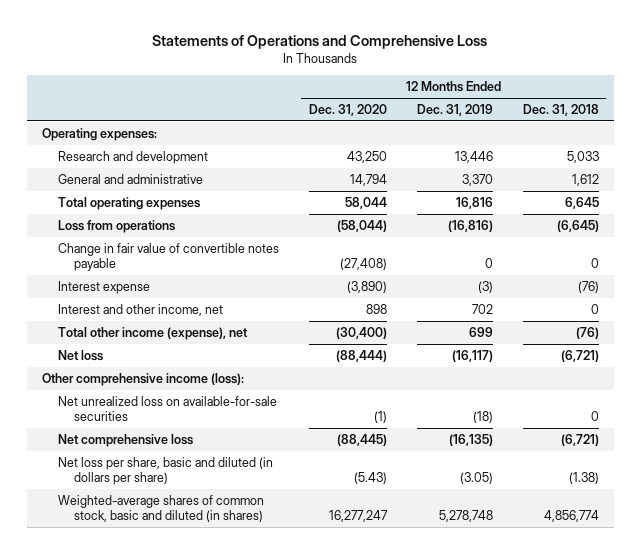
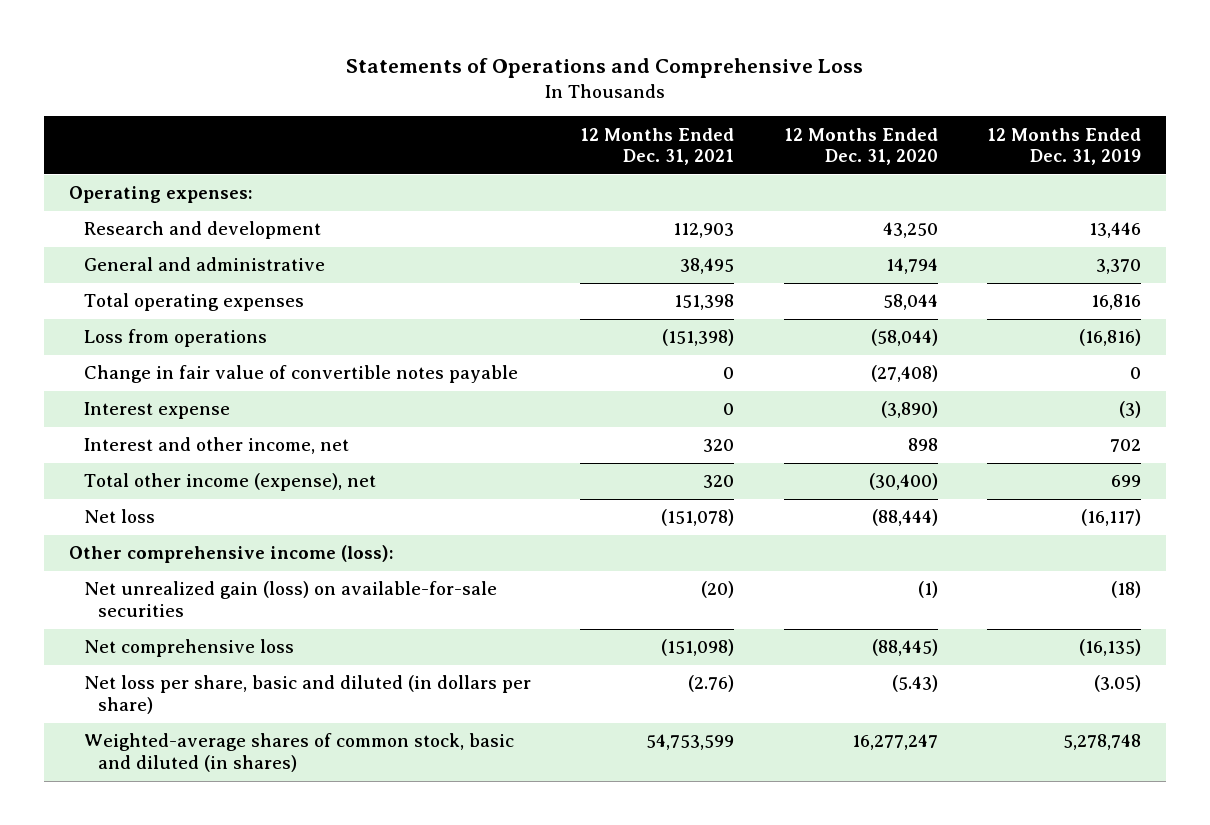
- | 12 Months Ended Dec. 31, 2020 | 12 Months Ended Dec. 31, 2019 | 12 Months Ended Dec. 31, 2018
+ | 12 Months Ended Dec. 31, 2021 | 12 Months Ended Dec. 31, 2020 | 12 Months Ended Dec. 31, 2019
- Net unrealized loss on available-for-sale securities | (1) | (18) | 0
+ Net unrealized gain (loss) on available-for-sale securities | (20) | (1) | (18)

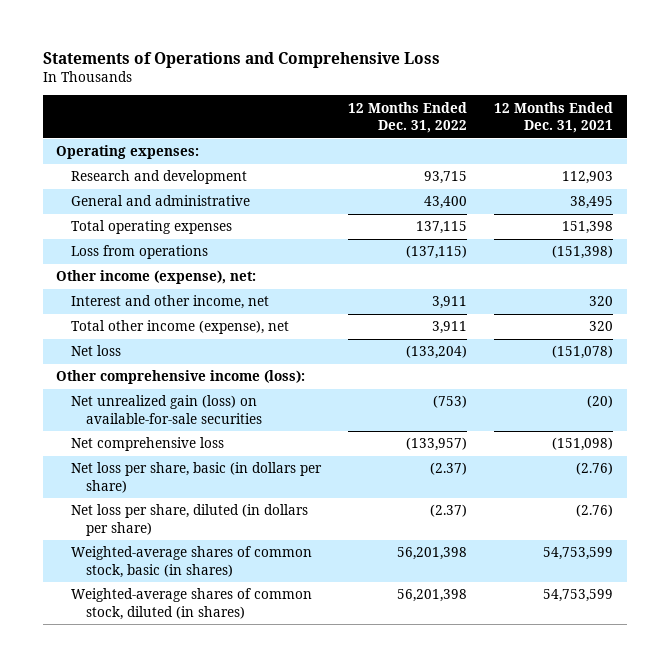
- | 12 Months Ended Dec. 31, 2021 | 12 Months Ended Dec. 31, 2020 | 12 Months Ended Dec. 31, 2019
+ | 12 Months Ended Dec. 31, 2022 | 12 Months Ended Dec. 31, 2021
- Change in fair value of convertible notes payable | 0 | (27,408) | 0
- Interest expense | 0 | (3,890) | (3)
+ Other income (expense), net:
- Net loss per share, basic and diluted (in dollars per share) | (2.76) | (5.43) | (3.05)
- Weighted-average shares of common stock, basic and diluted (in shares) | 54,753,599 | 16,277,247 | 5,278,748
+ Net loss per share, basic (in dollars per share) | (2.37) | (2.76)
+ Net loss per share, diluted (in dollars per share) | (2.37) | (2.76)
+ Weighted-average shares of common stock, basic (in shares) | 56,201,398 | 54,753,599
+ Weighted-average shares of common stock, diluted (in shares) | 56,201,398 | 54,753,599

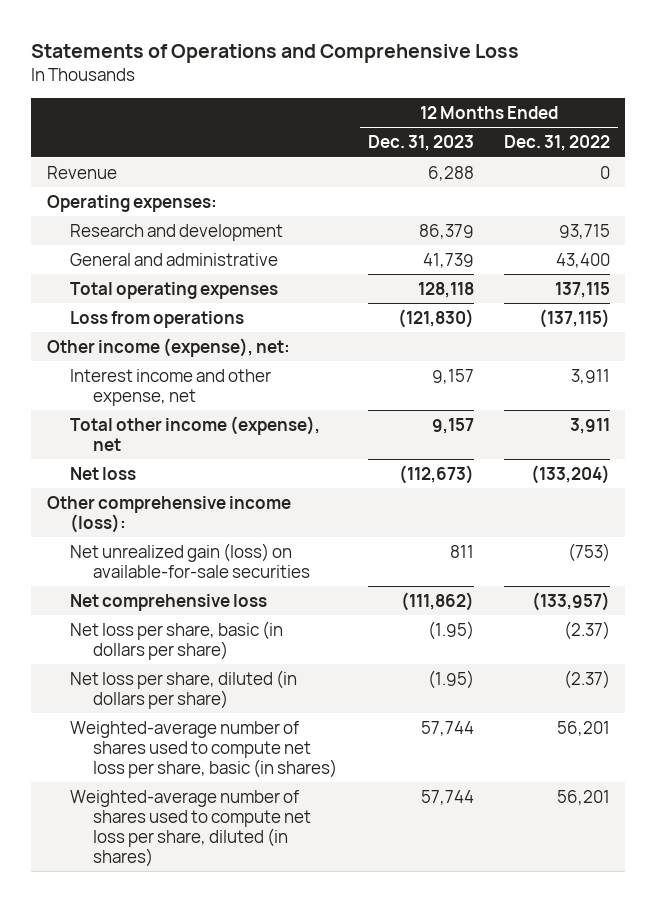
- | 12 Months Ended Dec. 31, 2022 | 12 Months Ended Dec. 31, 2021
+ | 12 Months Ended Dec. 31, 2023 | 12 Months Ended Dec. 31, 2022
+ Revenue | 6,288 | 0
- Interest and other income, net | 3,911 | 320
+ Interest income and other expense, net | 9,157 | 3,911
- Weighted-average shares of common stock, basic (in shares) | 56,201,398 | 54,753,599
- Weighted-average shares of common stock, diluted (in shares) | 56,201,398 | 54,753,599
+ Weighted-average number of shares used to compute net loss per share, basic (in shares) | 57,744 | 56,201
+ Weighted-average number of shares used to compute net loss per share, diluted (in shares) | 57,744 | 56,201

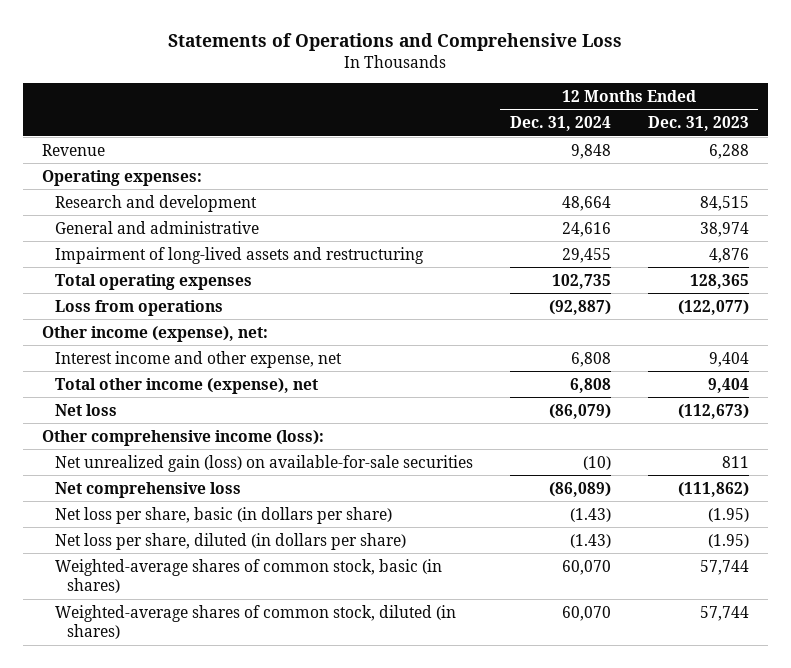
- | 12 Months Ended Dec. 31, 2023 | 12 Months Ended Dec. 31, 2022
+ | 12 Months Ended Dec. 31, 2024 | 12 Months Ended Dec. 31, 2023
- Research and development | 86,379 | 93,715
- General and administrative | 41,739 | 43,400
- Total operating expenses | 128,118 | 137,115
- Loss from operations | (121,830) | (137,115)
+ Research and development | 48,664 | 84,515
+ General and administrative | 24,616 | 38,974
+ Impairment of long-lived assets and restructuring | 29,455 | 4,876
+ Total operating expenses | 102,735 | 128,365
+ Loss from operations | (92,887) | (122,077)
- Interest income and other expense, net | 9,157 | 3,911
- Total other income (expense), net | 9,157 | 3,911
+ Interest income and other expense, net | 6,808 | 9,404
+ Total other income (expense), net | 6,808 | 9,404
- Weighted-average number of shares used to compute net loss per share, basic (in shares) | 57,744 | 56,201
- Weighted-average number of shares used to compute net loss per share, diluted (in shares) | 57,744 | 56,201
+ Weighted-average shares of common stock, basic (in shares) | 60,070 | 57,744
+ Weighted-average shares of common stock, diluted (in shares) | 60,070 | 57,744

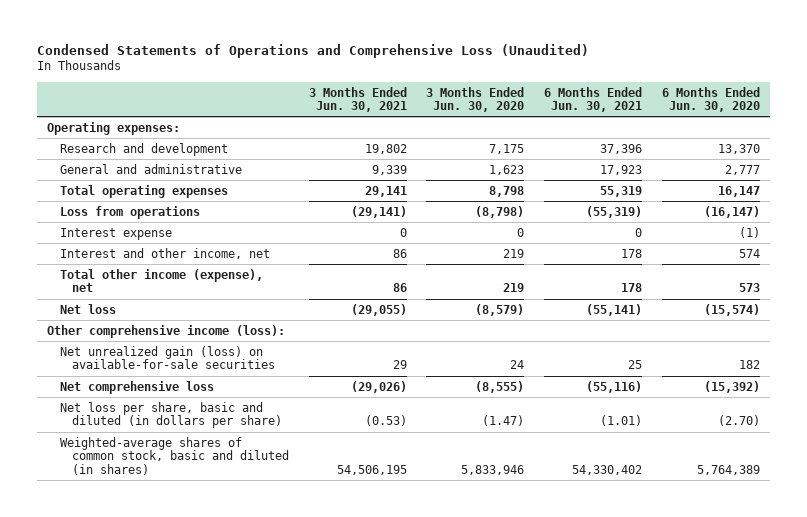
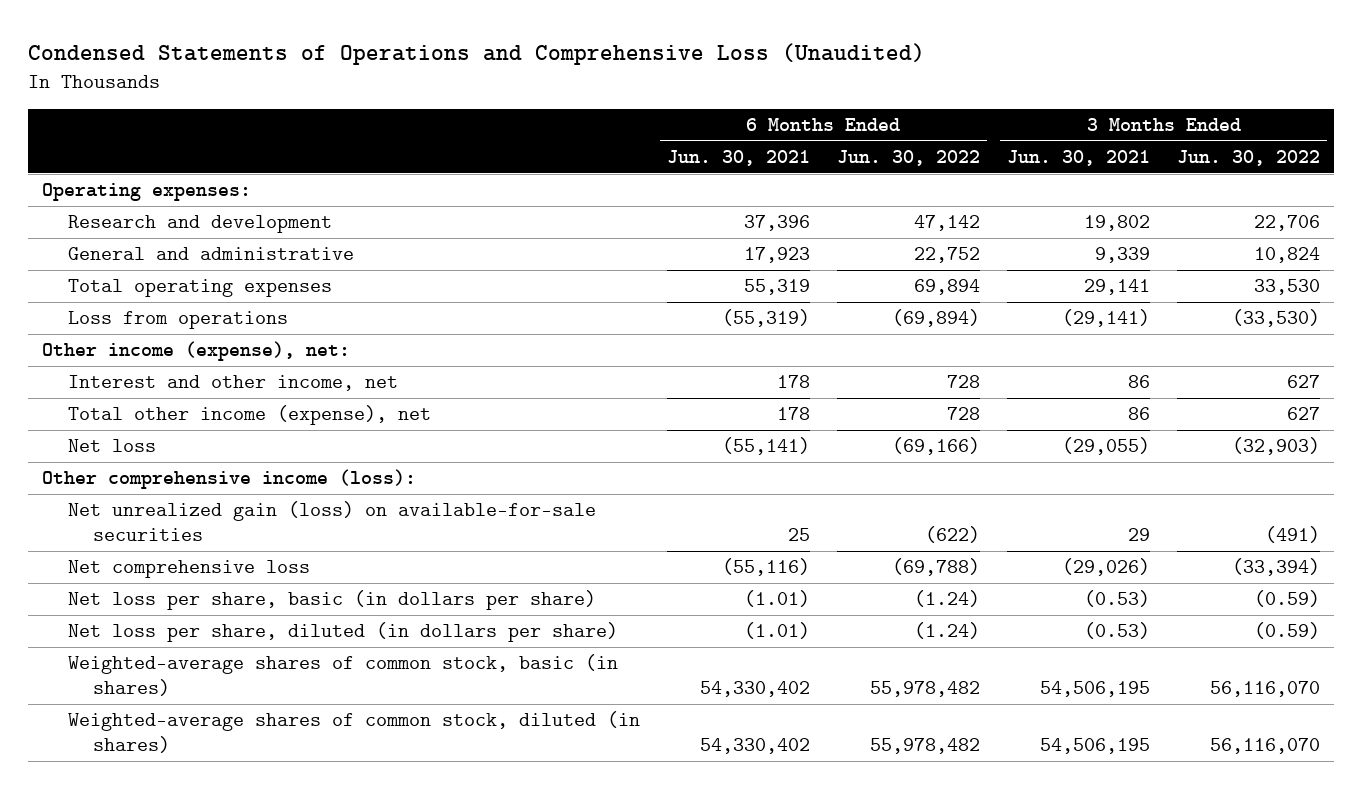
- | 3 Months Ended Jun. 30, 2021 | 3 Months Ended Jun. 30, 2020 | 6 Months Ended Jun. 30, 2021 | 6 Months Ended Jun. 30, 2020
+ | 6 Months Ended Jun. 30, 2021 | 6 Months Ended Jun. 30, 2022 | 3 Months Ended Jun. 30, 2021 | 3 Months Ended Jun. 30, 2022
- Interest expense | 0 | 0 | 0 | (1)
+ Other income (expense), net:
- Net loss per share, basic and diluted (in dollars per share) | (0.53) | (1.47) | (1.01) | (2.70)
- Weighted-average shares of common stock, basic and diluted (in shares) | 54,506,195 | 5,833,946 | 54,330,402 | 5,764,389
+ Net loss per share, basic (in dollars per share) | (1.01) | (1.24) | (0.53) | (0.59)
+ Net loss per share, diluted (in dollars per share) | (1.01) | (1.24) | (0.53) | (0.59)
+ Weighted-average shares of common stock, basic (in shares) | 54,330,402 | 55,978,482 | 54,506,195 | 56,116,070
+ Weighted-average shares of common stock, diluted (in shares) | 54,330,402 | 55,978,482 | 54,506,195 | 56,116,070

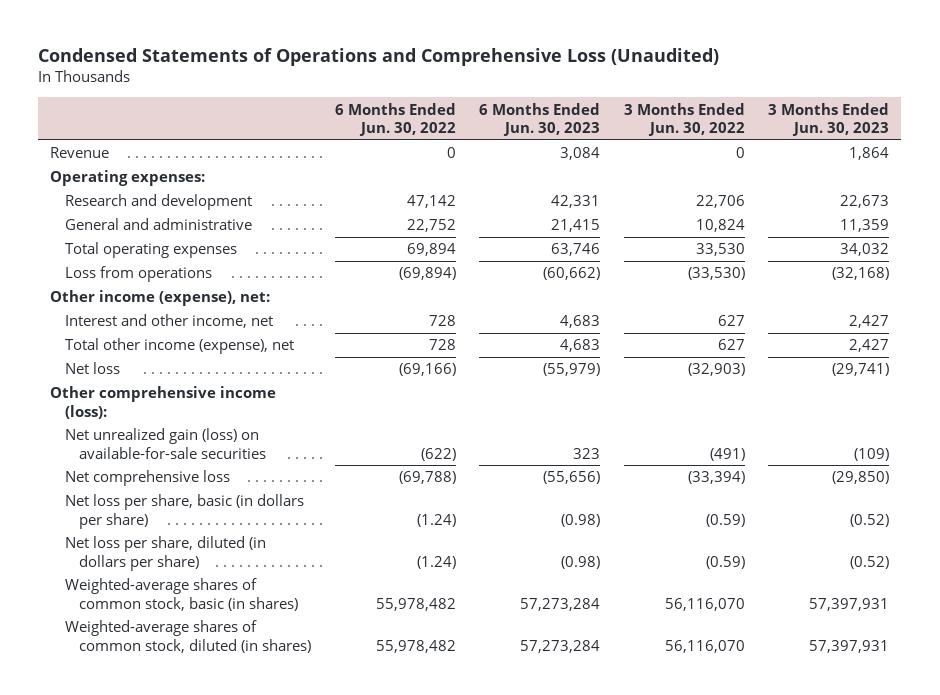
- | 6 Months Ended Jun. 30, 2021 | 6 Months Ended Jun. 30, 2022 | 3 Months Ended Jun. 30, 2021 | 3 Months Ended Jun. 30, 2022
+ | 6 Months Ended Jun. 30, 2022 | 6 Months Ended Jun. 30, 2023 | 3 Months Ended Jun. 30, 2022 | 3 Months Ended Jun. 30, 2023
+ Revenue | 0 | 3,084 | 0 | 1,864

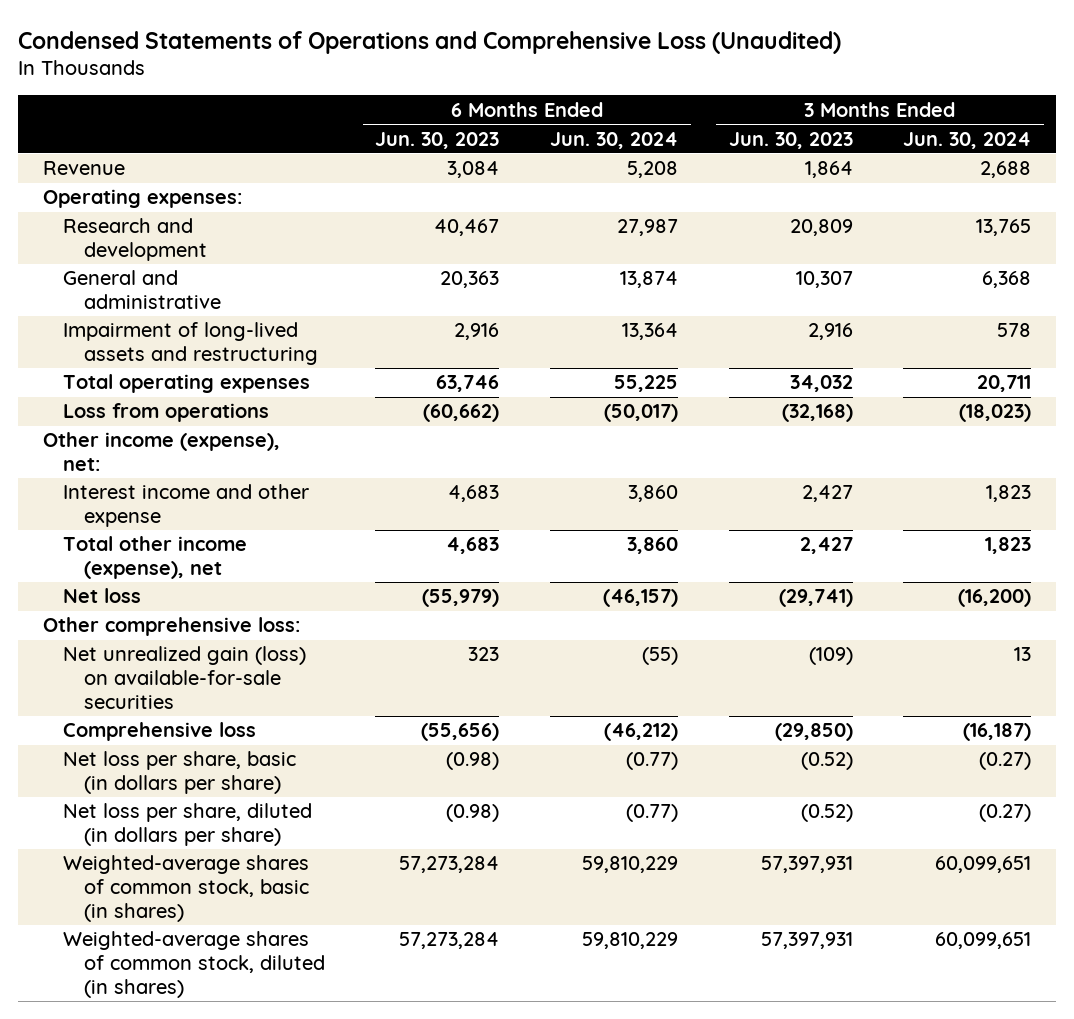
- | 6 Months Ended Jun. 30, 2022 | 6 Months Ended Jun. 30, 2023 | 3 Months Ended Jun. 30, 2022 | 3 Months Ended Jun. 30, 2023
+ | 6 Months Ended Jun. 30, 2023 | 6 Months Ended Jun. 30, 2024 | 3 Months Ended Jun. 30, 2023 | 3 Months Ended Jun. 30, 2024
- Research and development | 47,142 | 42,331 | 22,706 | 22,673
- General and administrative | 22,752 | 21,415 | 10,824 | 11,359
+ Research and development | 40,467 | 27,987 | 20,809 | 13,765
+ General and administrative | 20,363 | 13,874 | 10,307 | 6,368
+ Impairment of long-lived assets and restructuring | 2,916 | 13,364 | 2,916 | 578
- Interest and other income, net | 728 | 4,683 | 627 | 2,427
+ Interest income and other expense | 4,683 | 3,860 | 2,427 | 1,823
- Other comprehensive income (loss):
+ Other comprehensive loss:
- Net comprehensive loss | (69,788) | (55,656) | (33,394) | (29,850)
+ Comprehensive loss | (55,656) | (46,212) | (29,850) | (16,187)

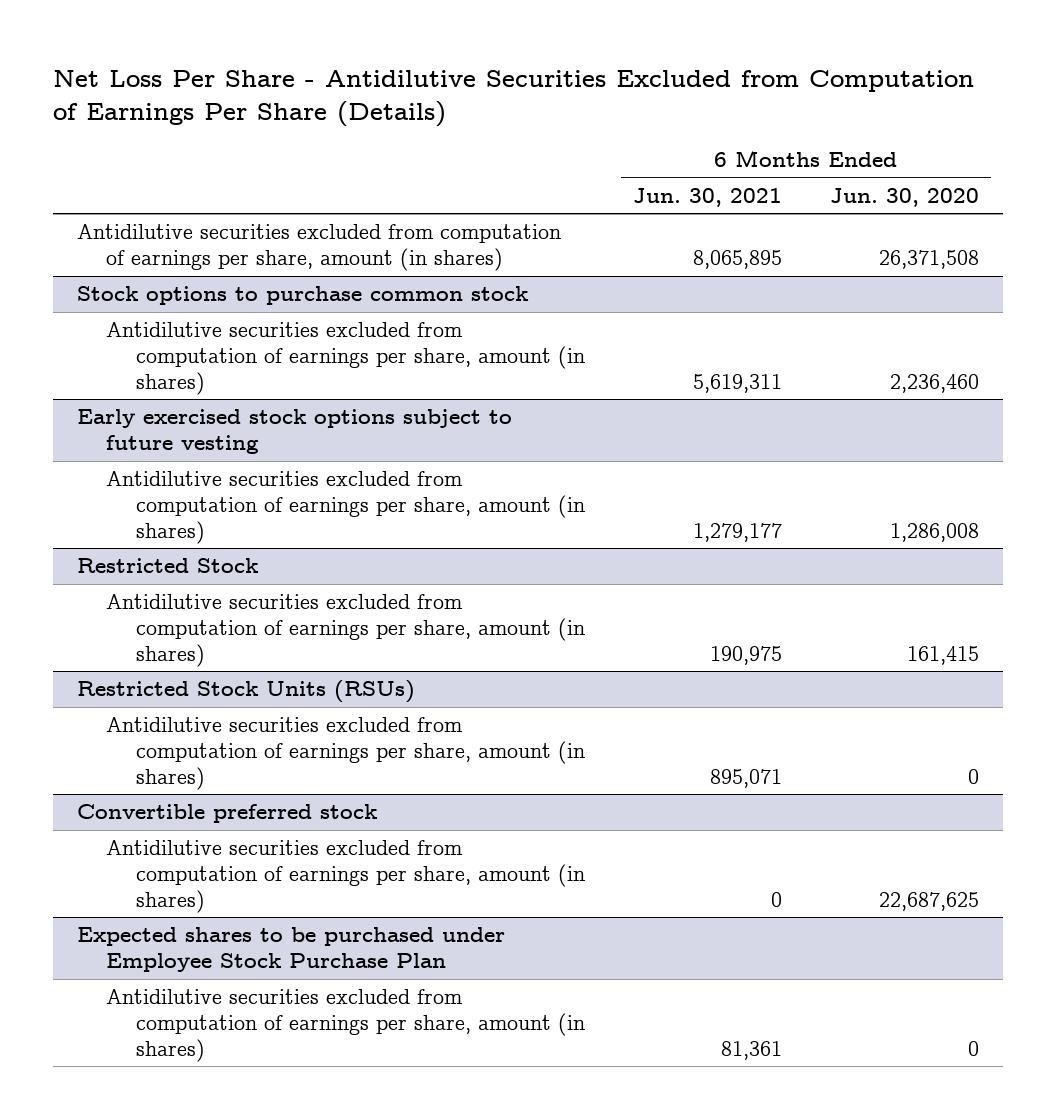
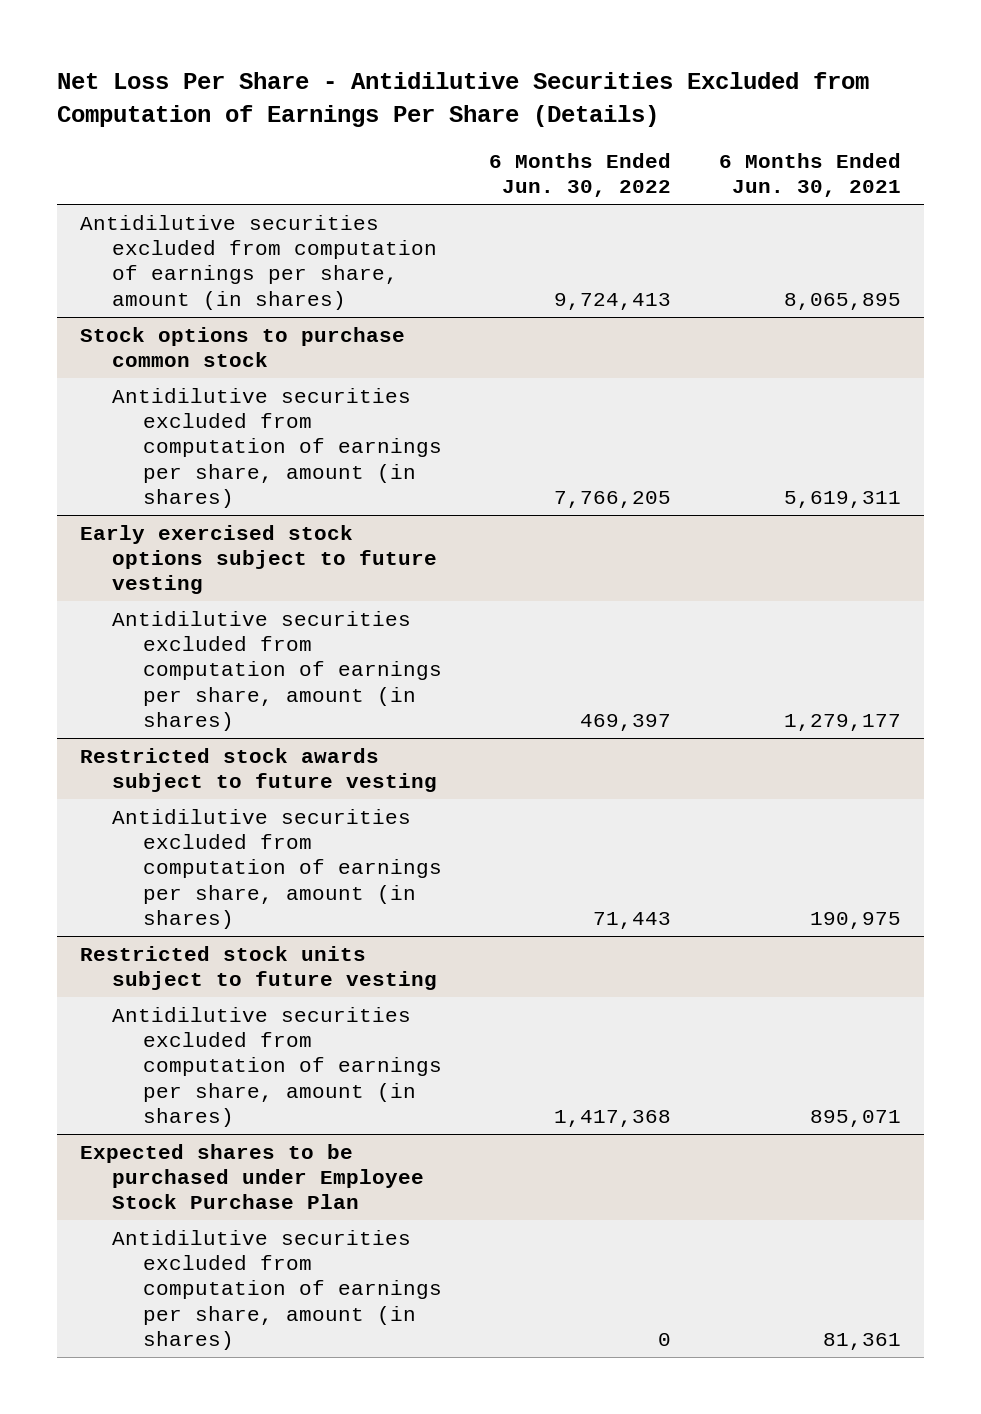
- | 6 Months Ended Jun. 30, 2021 | 6 Months Ended Jun. 30, 2020
+ | 6 Months Ended Jun. 30, 2022 | 6 Months Ended Jun. 30, 2021
- Restricted Stock
+ Restricted stock awards subject to future vesting
- Restricted Stock Units (RSUs)
+ Restricted stock units subject to future vesting
- Convertible preferred stock
- Antidilutive securities excluded from computation of earnings per share, amount (in shares) | 0 | 22,687,625

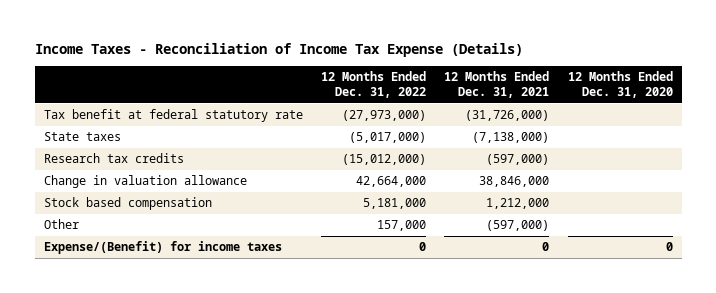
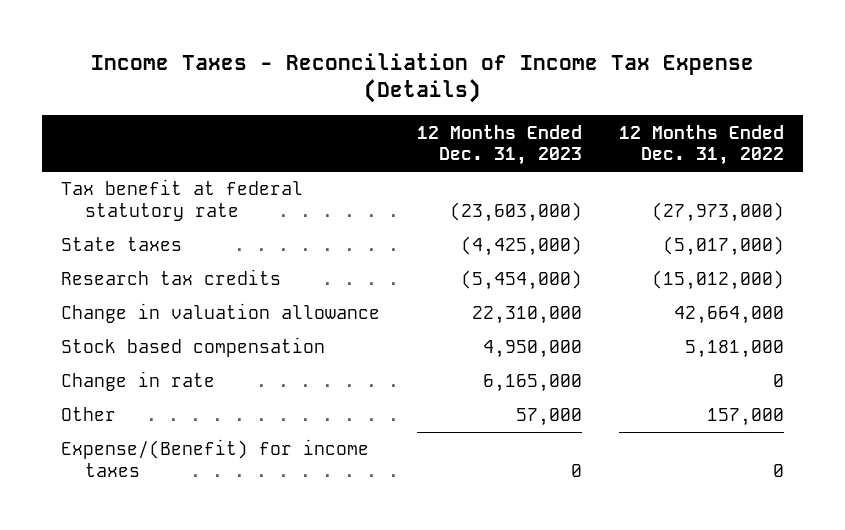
- | 12 Months Ended Dec. 31, 2022 | 12 Months Ended Dec. 31, 2021 | 12 Months Ended Dec. 31, 2020
+ | 12 Months Ended Dec. 31, 2023 | 12 Months Ended Dec. 31, 2022
+ Change in rate | 6,165,000 | 0

